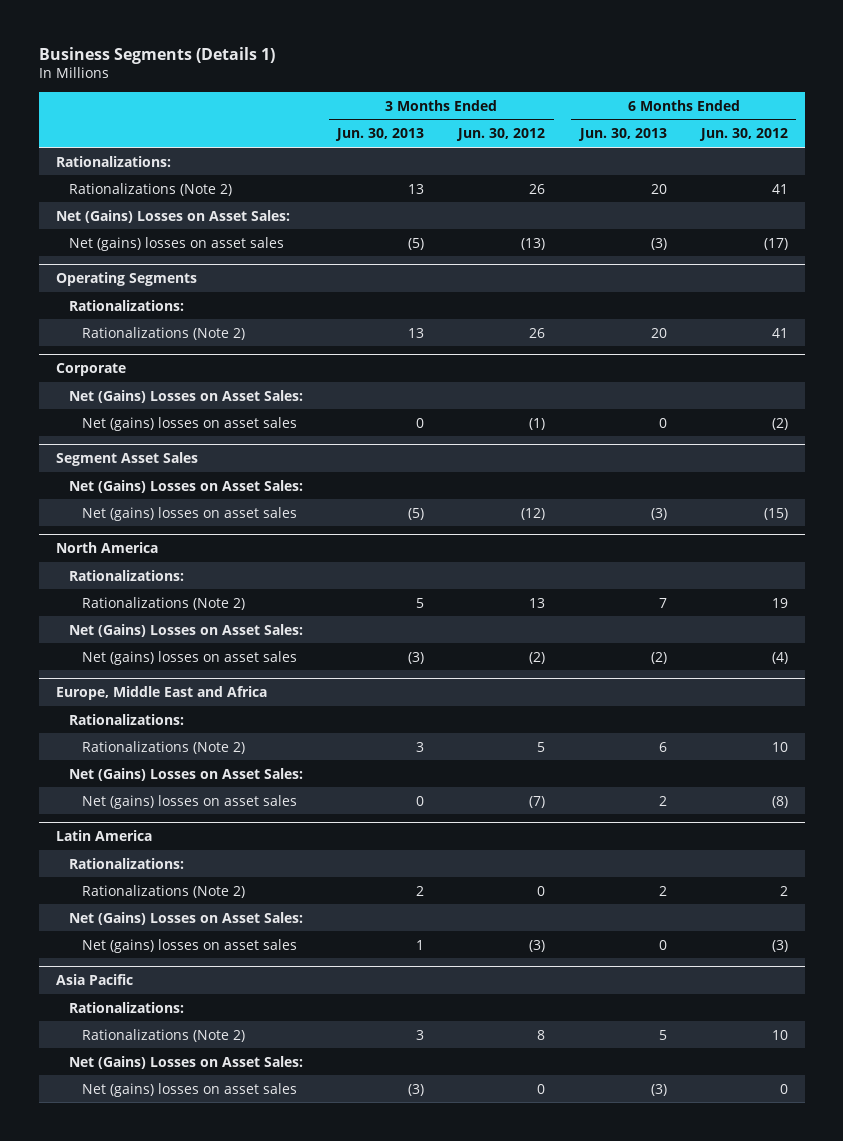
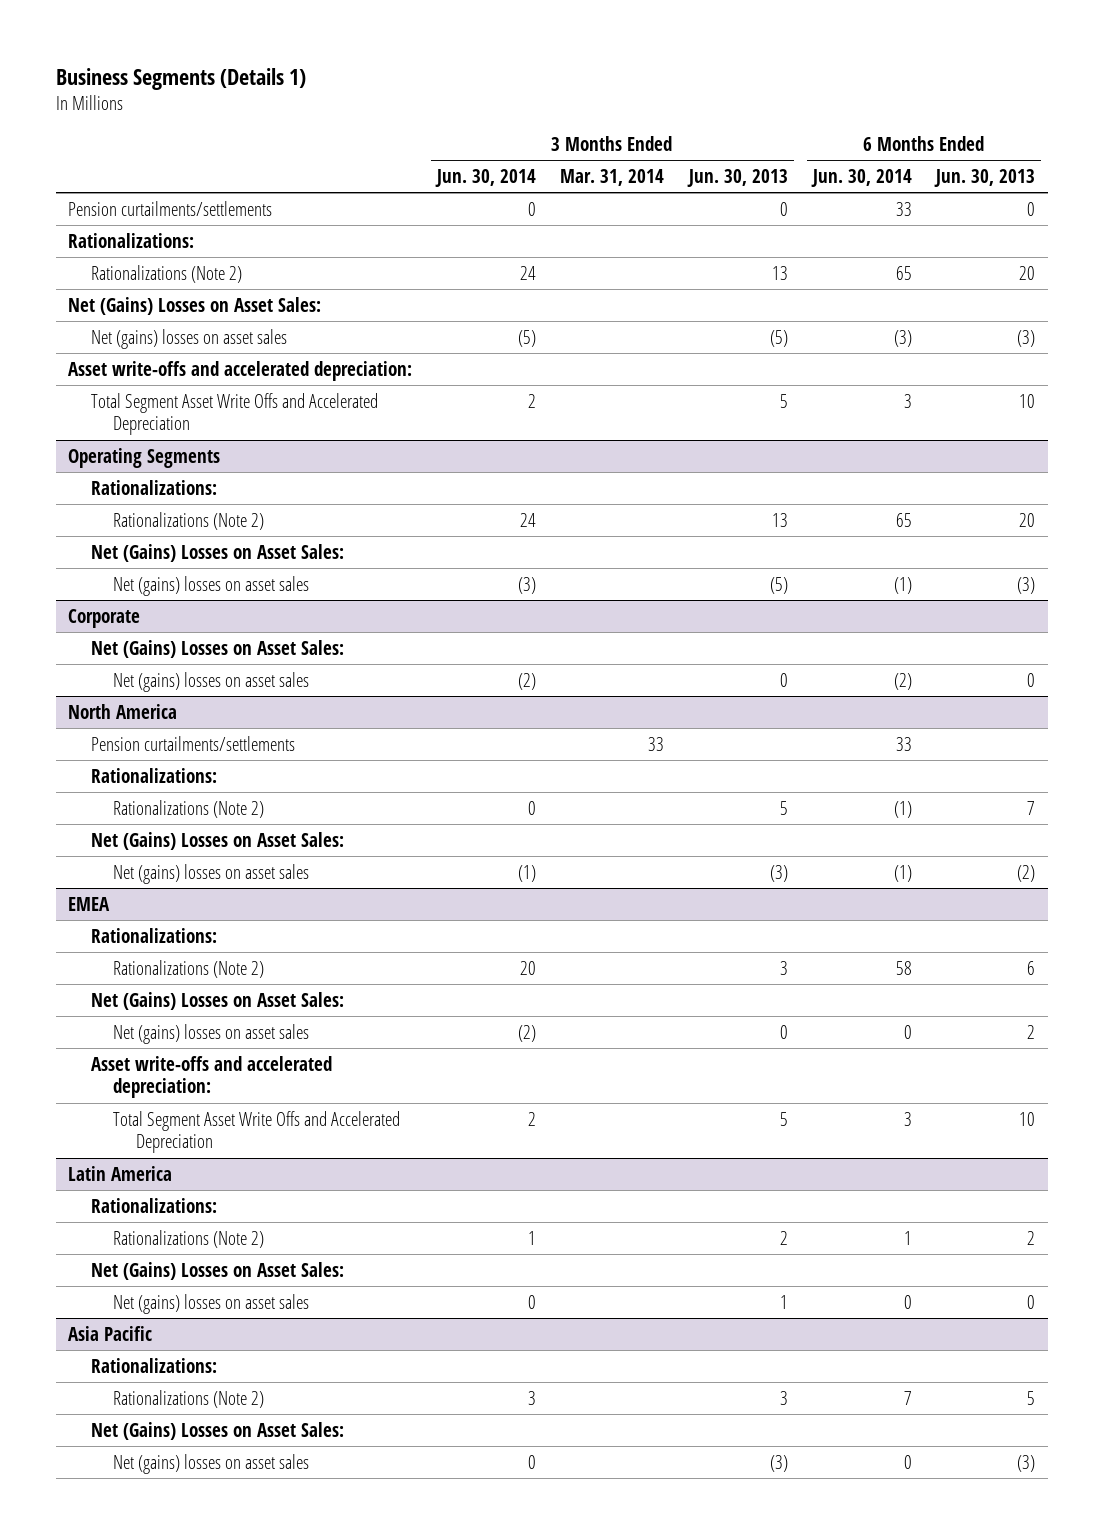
- | 3 Months Ended Jun. 30, 2013 | 3 Months Ended Jun. 30, 2012 | 6 Months Ended Jun. 30, 2013 | 6 Months Ended Jun. 30, 2012
+ | 3 Months Ended Jun. 30, 2014 | 3 Months Ended Mar. 31, 2014 | 3 Months Ended Jun. 30, 2013 | 6 Months Ended Jun. 30, 2014 | 6 Months Ended Jun. 30, 2013
+ Pension curtailments/settlements | 0 | | 0 | 33 | 0
+ Asset write-offs and accelerated depreciation:
+ Total Segment Asset Write Offs and Accelerated Depreciation | 2 | | 5 | 3 | 10
@ Operating Segments
+ Net (Gains) Losses on Asset Sales:
+ Net (gains) losses on asset sales | (3) | | (5) | (1) | (3)
- Segment Asset Sales
- Net (Gains) Losses on Asset Sales:
- Net (gains) losses on asset sales | (5) | (12) | (3) | (15)
@ North America
+ Pension curtailments/settlements | | 33 | | 33 |
- Europe, Middle East and Africa
+ EMEA
+ Asset write-offs and accelerated depreciation:
+ Total Segment Asset Write Offs and Accelerated Depreciation | 2 | | 5 | 3 | 10

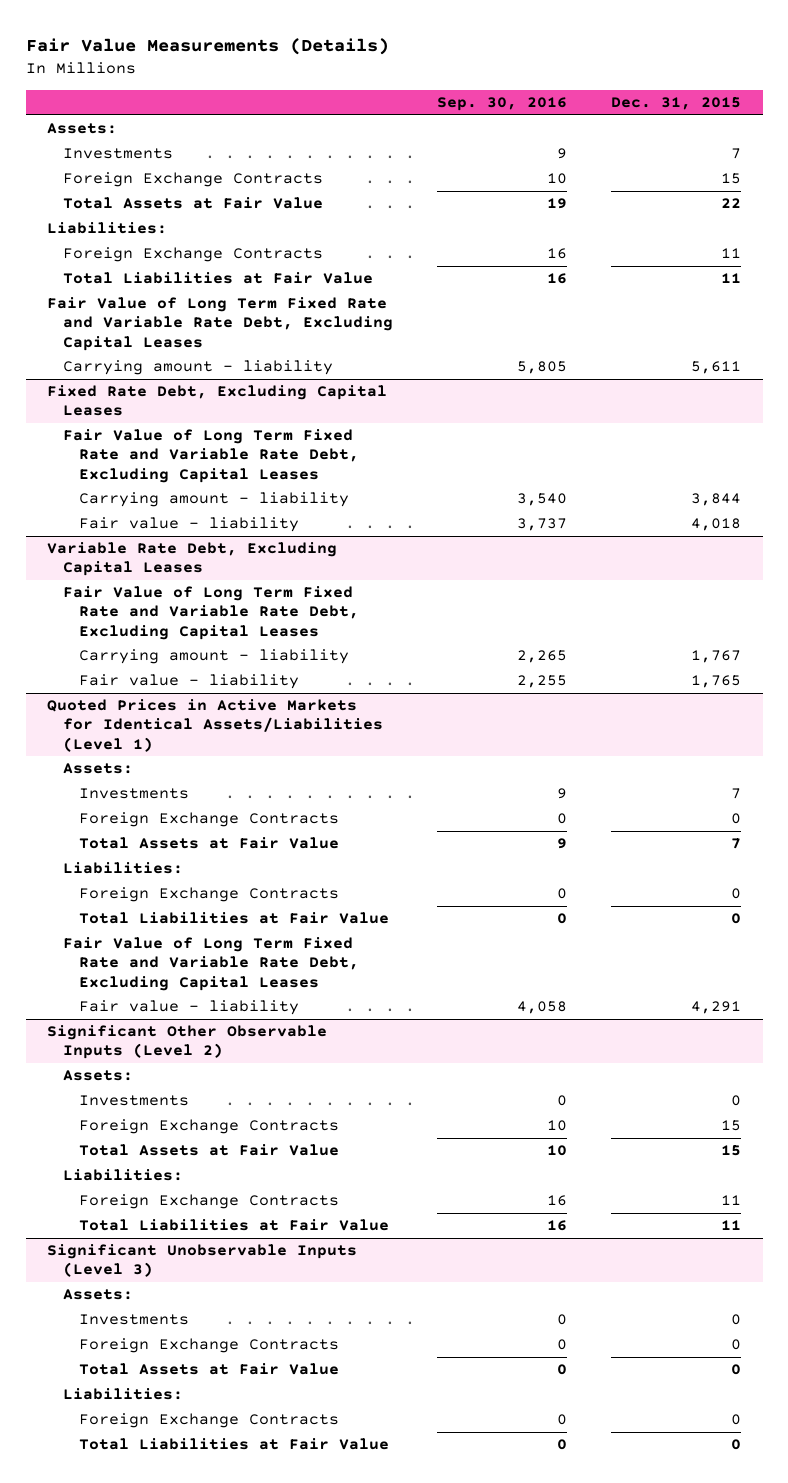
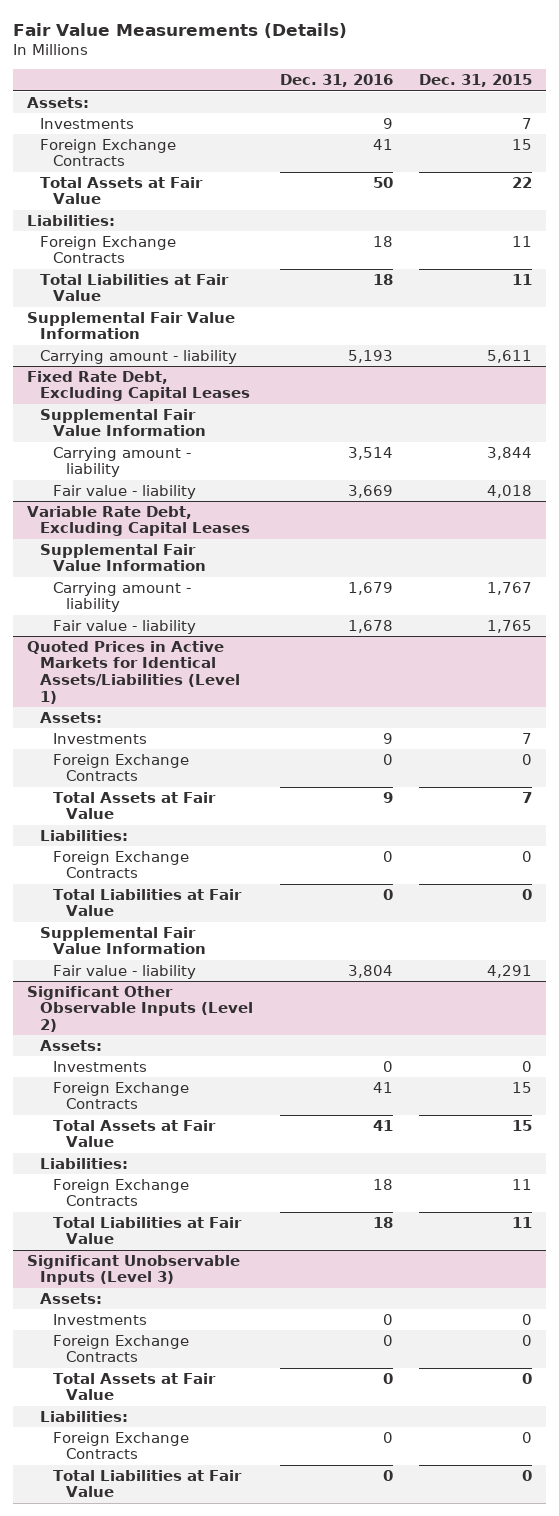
- | Sep. 30, 2016 | Dec. 31, 2015
+ | Dec. 31, 2016 | Dec. 31, 2015
- Fair Value of Long Term Fixed Rate and Variable Rate Debt, Excluding Capital Leases
+ Supplemental Fair Value Information
@ Fixed Rate Debt, Excluding Capital Leases
- Fair Value of Long Term Fixed Rate and Variable Rate Debt, Excluding Capital Leases
+ Supplemental Fair Value Information
@ Variable Rate Debt, Excluding Capital Leases
- Fair Value of Long Term Fixed Rate and Variable Rate Debt, Excluding Capital Leases
+ Supplemental Fair Value Information
@ Quoted Prices in Active Markets for Identical Assets/Liabilities (Level 1)
- Fair Value of Long Term Fixed Rate and Variable Rate Debt, Excluding Capital Leases
+ Supplemental Fair Value Information

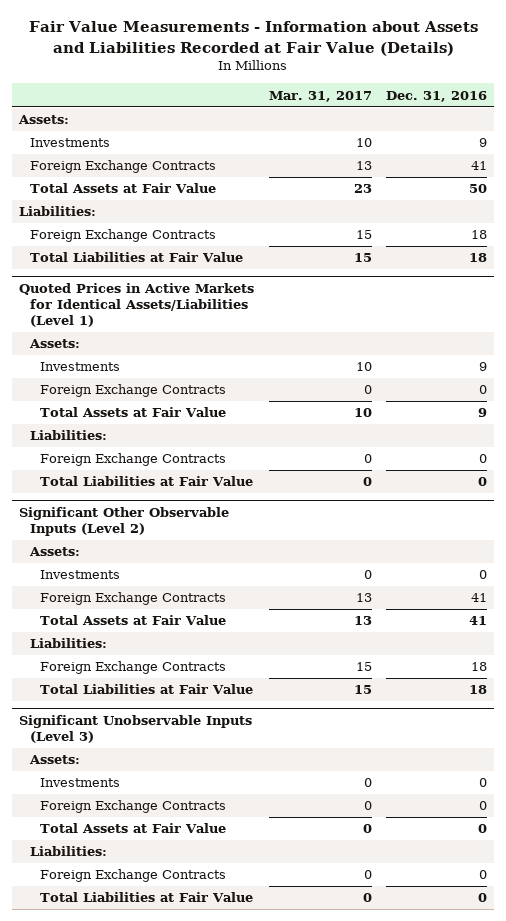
- Fair Value Measurements (Details)
+ Fair Value Measurements - Information about Assets and Liabilities Recorded at Fair Value (Details)
- | Dec. 31, 2016 | Dec. 31, 2015
+ | Mar. 31, 2017 | Dec. 31, 2016
- Supplemental Fair Value Information
- Carrying amount - liability | 5,193 | 5,611
- Fixed Rate Debt, Excluding Capital Leases
- Supplemental Fair Value Information
- Carrying amount - liability | 3,514 | 3,844
- Fair value - liability | 3,669 | 4,018
- Variable Rate Debt, Excluding Capital Leases
- Supplemental Fair Value Information
- Carrying amount - liability | 1,679 | 1,767
- Fair value - liability | 1,678 | 1,765
@ Quoted Prices in Active Markets for Identical Assets/Liabilities (Level 1)
- Supplemental Fair Value Information
- Fair value - liability | 3,804 | 4,291

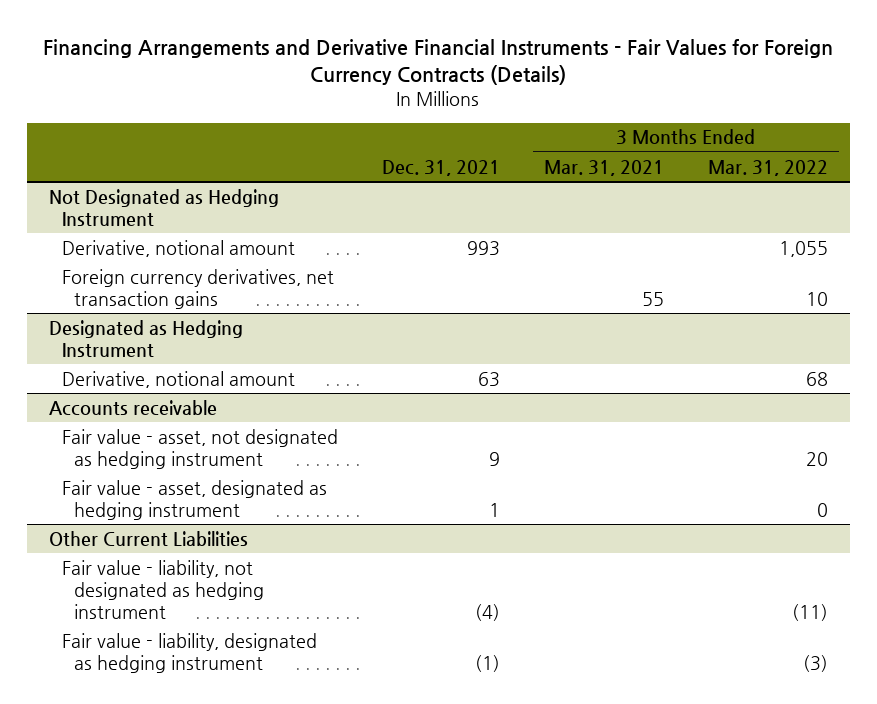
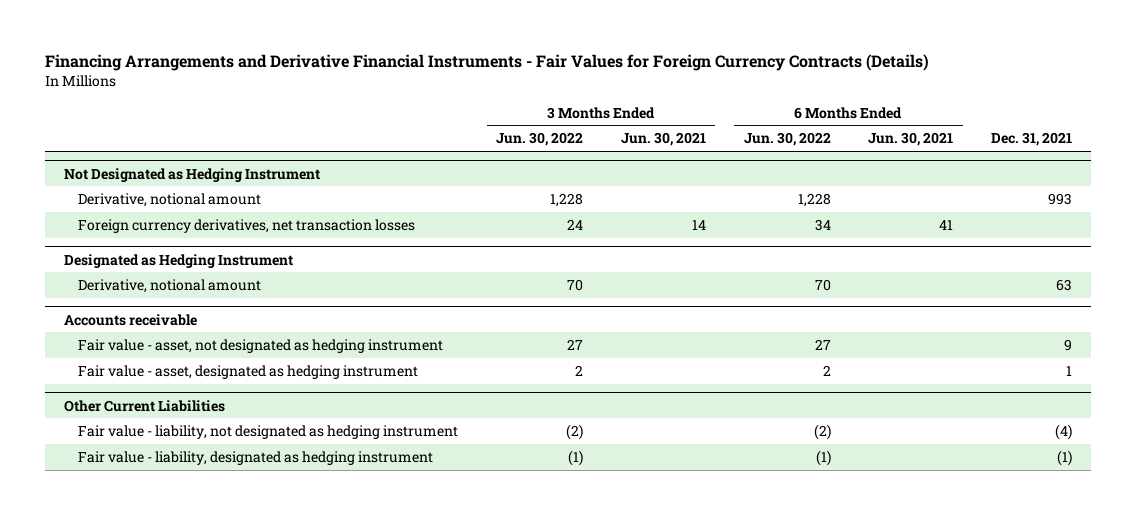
- | Dec. 31, 2021 | 3 Months Ended Mar. 31, 2021 | 3 Months Ended Mar. 31, 2022
+ | 3 Months Ended Jun. 30, 2022 | 3 Months Ended Jun. 30, 2021 | 6 Months Ended Jun. 30, 2022 | 6 Months Ended Jun. 30, 2021 | Dec. 31, 2021
@ Not Designated as Hedging Instrument
- Foreign currency derivatives, net transaction gains | | 55 | 10
+ Foreign currency derivatives, net transaction losses | 24 | 14 | 34 | 41 |

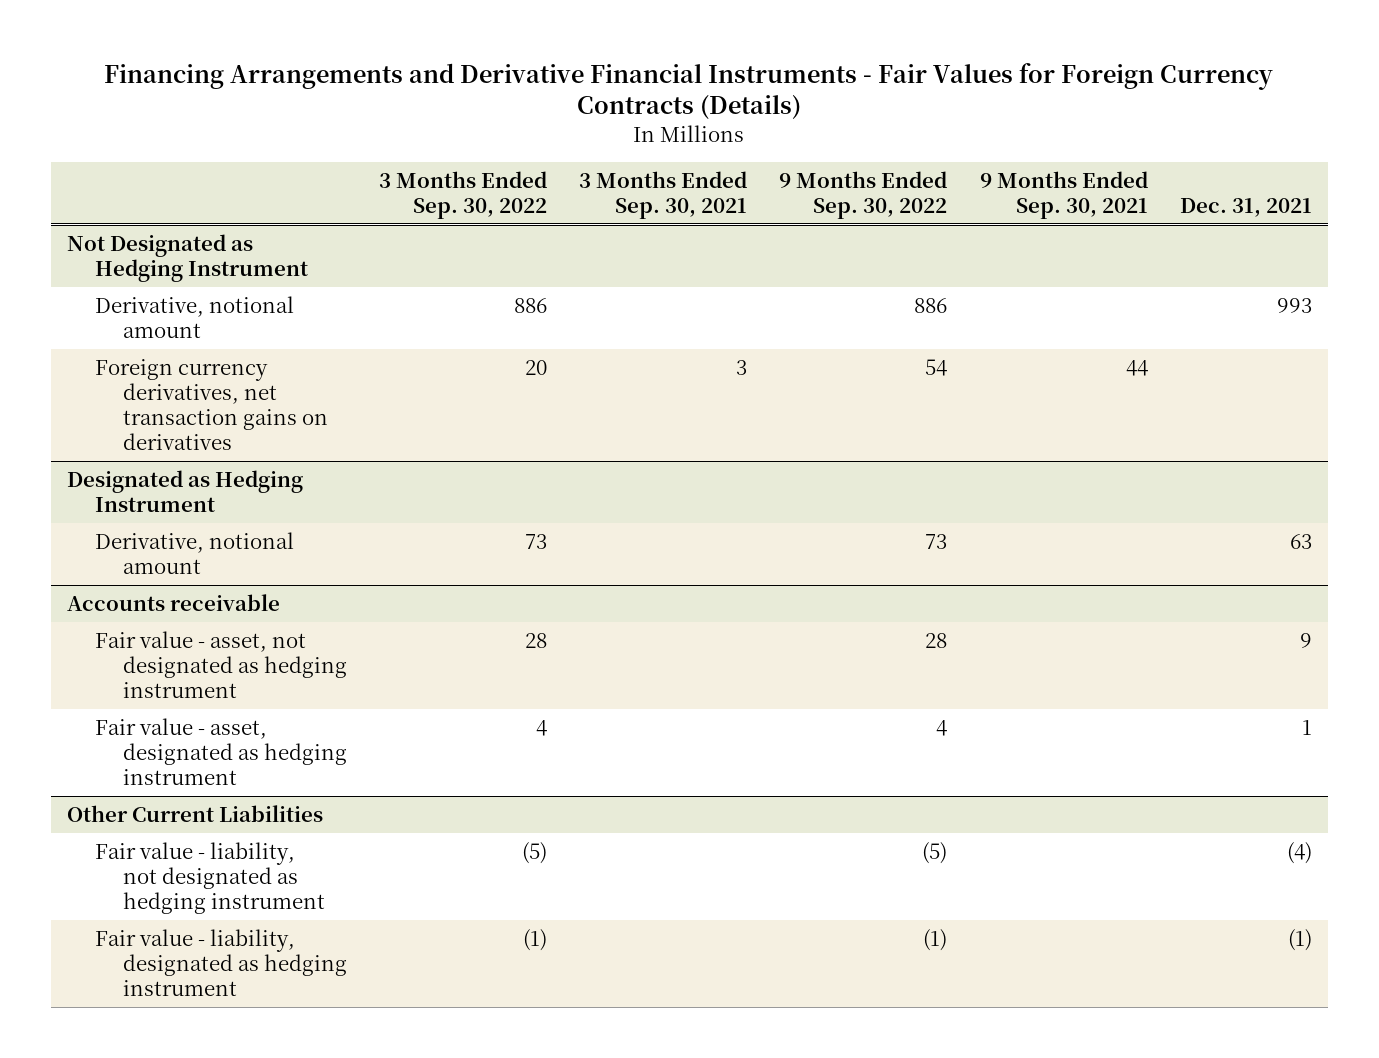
- | 3 Months Ended Jun. 30, 2022 | 3 Months Ended Jun. 30, 2021 | 6 Months Ended Jun. 30, 2022 | 6 Months Ended Jun. 30, 2021 | Dec. 31, 2021
+ | 3 Months Ended Sep. 30, 2022 | 3 Months Ended Sep. 30, 2021 | 9 Months Ended Sep. 30, 2022 | 9 Months Ended Sep. 30, 2021 | Dec. 31, 2021
@ Not Designated as Hedging Instrument
- Foreign currency derivatives, net transaction losses | 24 | 14 | 34 | 41 |
+ Foreign currency derivatives, net transaction gains on derivatives | 20 | 3 | 54 | 44 |

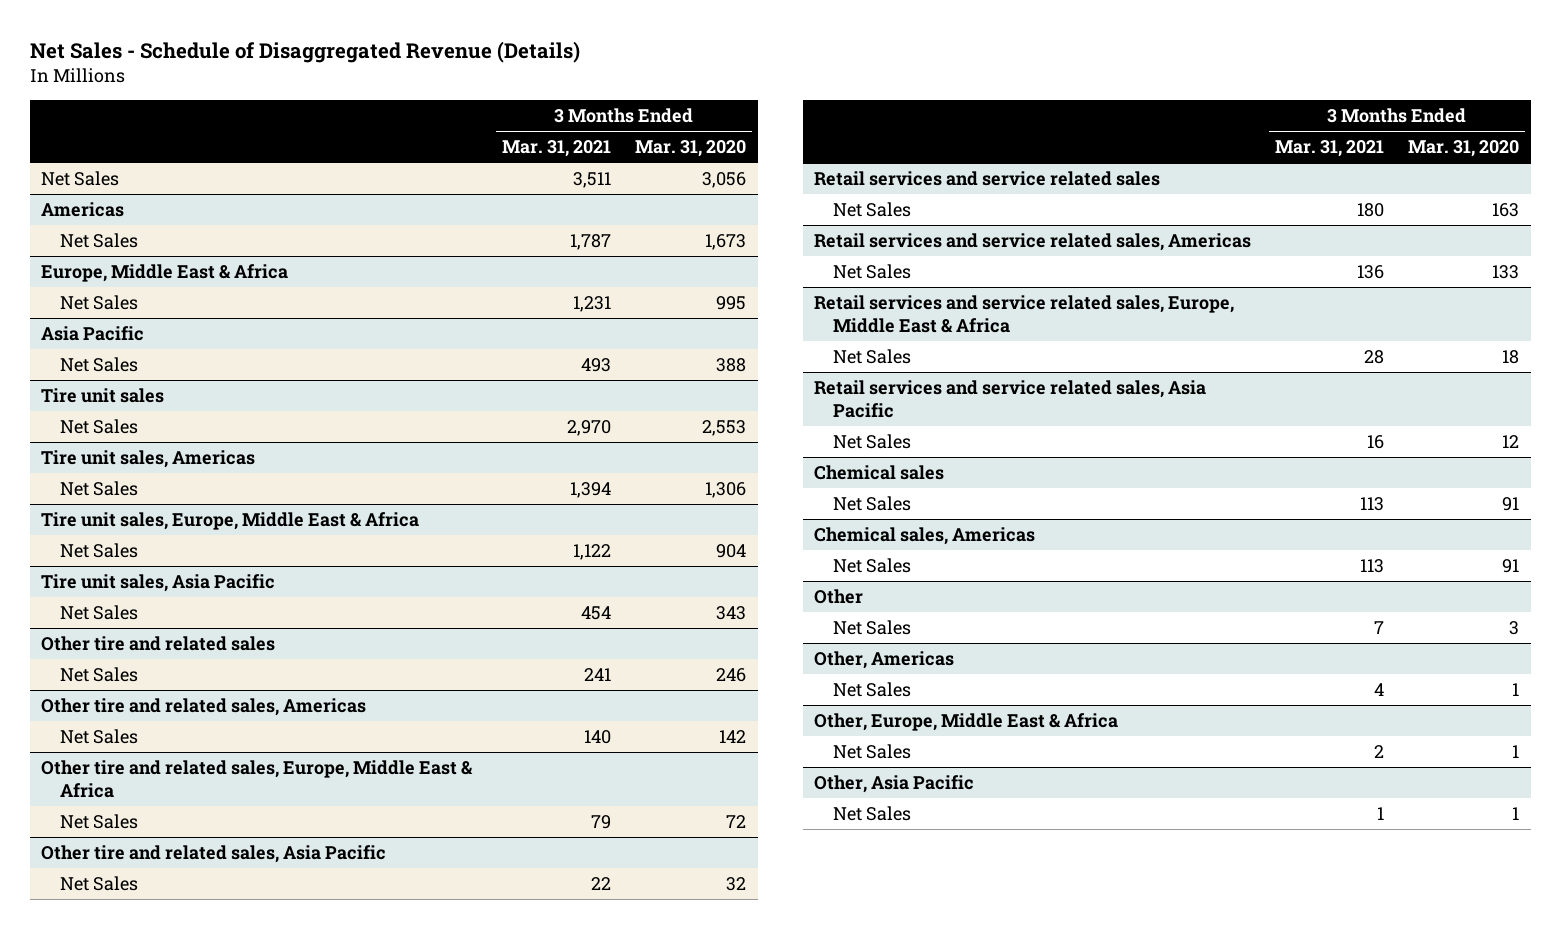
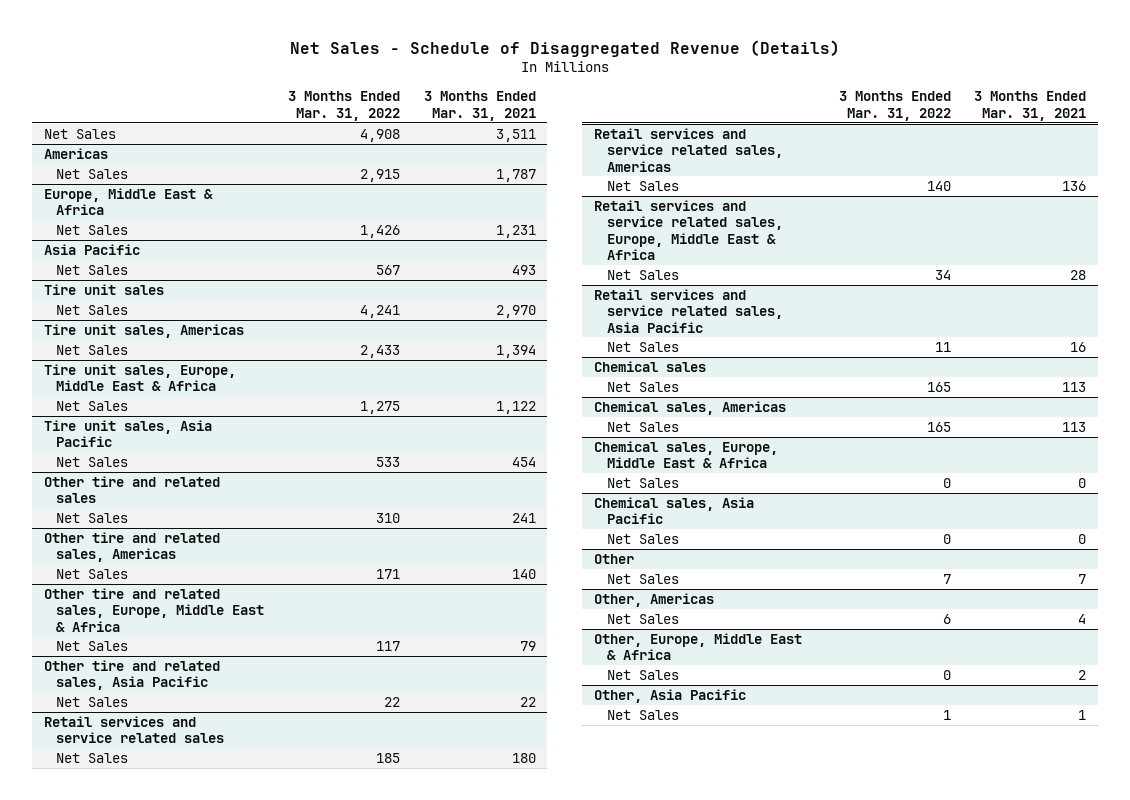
- | 3 Months Ended Mar. 31, 2021 | 3 Months Ended Mar. 31, 2020
+ | 3 Months Ended Mar. 31, 2022 | 3 Months Ended Mar. 31, 2021
+ Chemical sales, Europe, Middle East & Africa
+ Net Sales | 0 | 0
+ Chemical sales, Asia Pacific
+ Net Sales | 0 | 0

